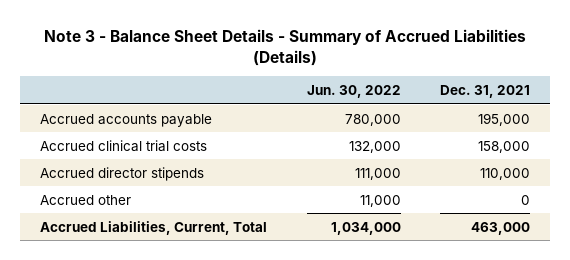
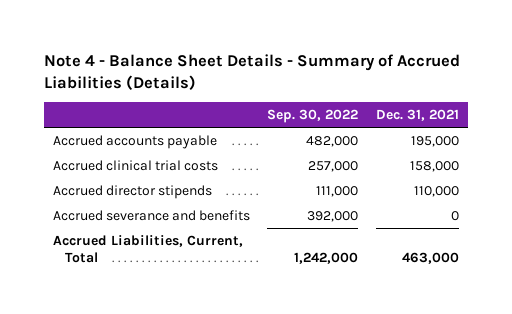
- Note 3 - Balance Sheet Details - Summary of Accrued Liabilities (Details)
+ Note 4 - Balance Sheet Details - Summary of Accrued Liabilities (Details)
- | Jun. 30, 2022 | Dec. 31, 2021
+ | Sep. 30, 2022 | Dec. 31, 2021
- Accrued other | 11,000 | 0
+ Accrued severance and benefits | 392,000 | 0

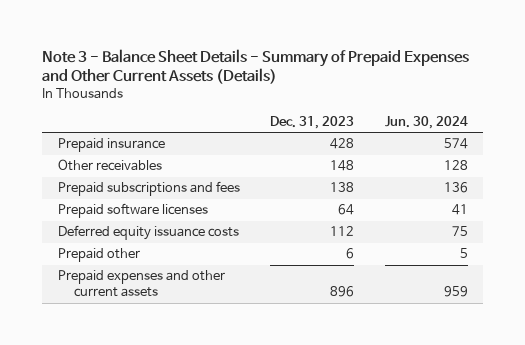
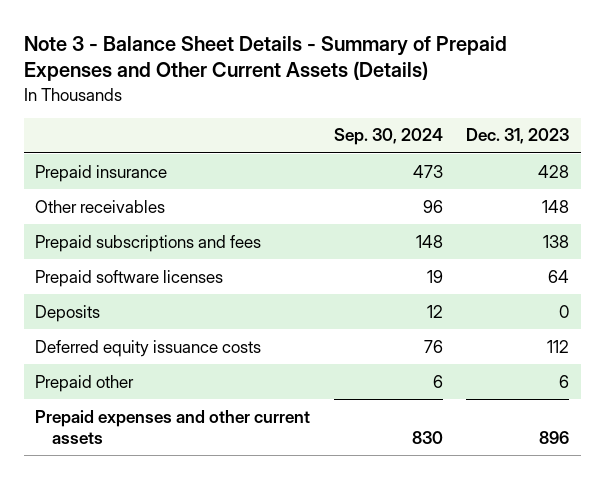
- | Dec. 31, 2023 | Jun. 30, 2024
+ | Sep. 30, 2024 | Dec. 31, 2023
+ Deposits | 12 | 0

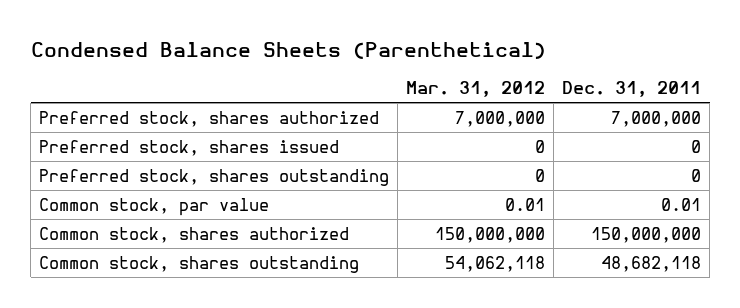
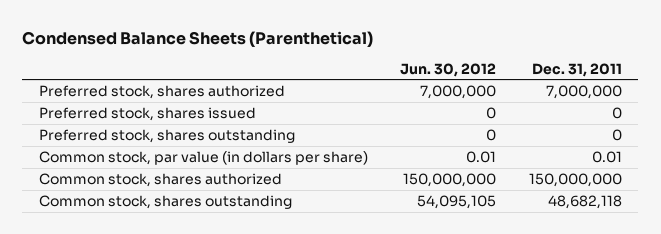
- | Mar. 31, 2012 | Dec. 31, 2011
+ | Jun. 30, 2012 | Dec. 31, 2011
- Common stock, par value | 0.01 | 0.01
+ Common stock, par value (in dollars per share) | 0.01 | 0.01

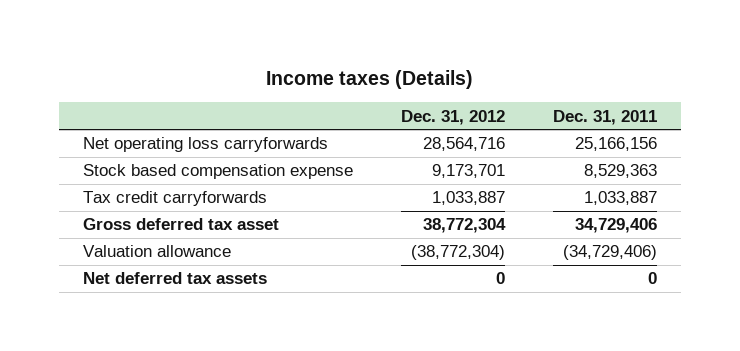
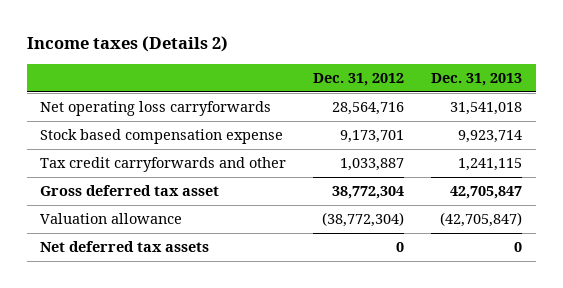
- Income taxes (Details)
+ Income taxes (Details 2)
- | Dec. 31, 2012 | Dec. 31, 2011
+ | Dec. 31, 2012 | Dec. 31, 2013
- Tax credit carryforwards | 1,033,887 | 1,033,887
+ Tax credit carryforwards and other | 1,033,887 | 1,241,115

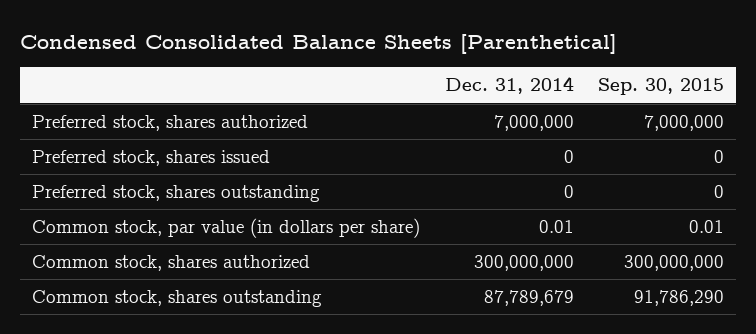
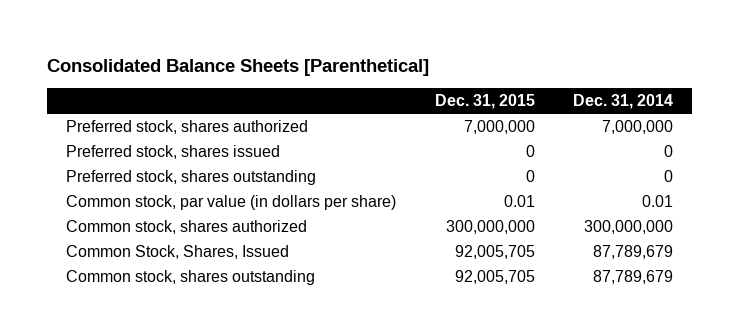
- Condensed Consolidated Balance Sheets [Parenthetical]
+ Consolidated Balance Sheets [Parenthetical]
- | Dec. 31, 2014 | Sep. 30, 2015
+ | Dec. 31, 2015 | Dec. 31, 2014
+ Common Stock, Shares, Issued | 92,005,705 | 87,789,679

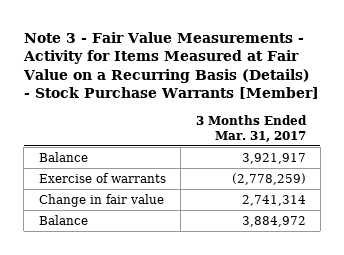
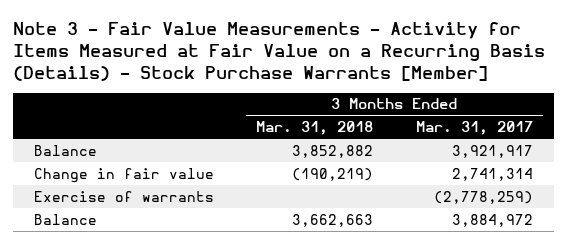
- | 3 Months Ended Mar. 31, 2017
+ | 3 Months Ended Mar. 31, 2018 | 3 Months Ended Mar. 31, 2017
moved down: Exercise of warrants | | (2,778,259)

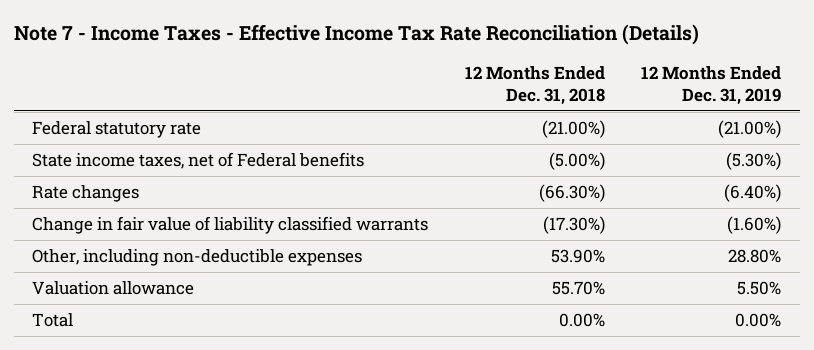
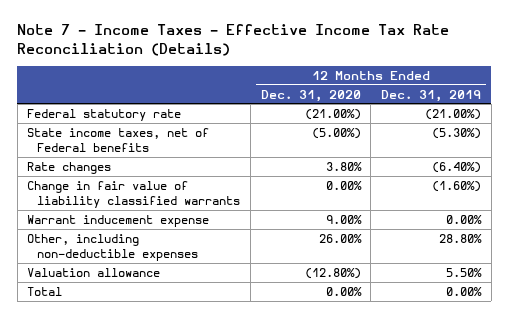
- | 12 Months Ended Dec. 31, 2018 | 12 Months Ended Dec. 31, 2019
+ | 12 Months Ended Dec. 31, 2020 | 12 Months Ended Dec. 31, 2019
+ Warrant inducement expense | 9.00% | 0.00%

